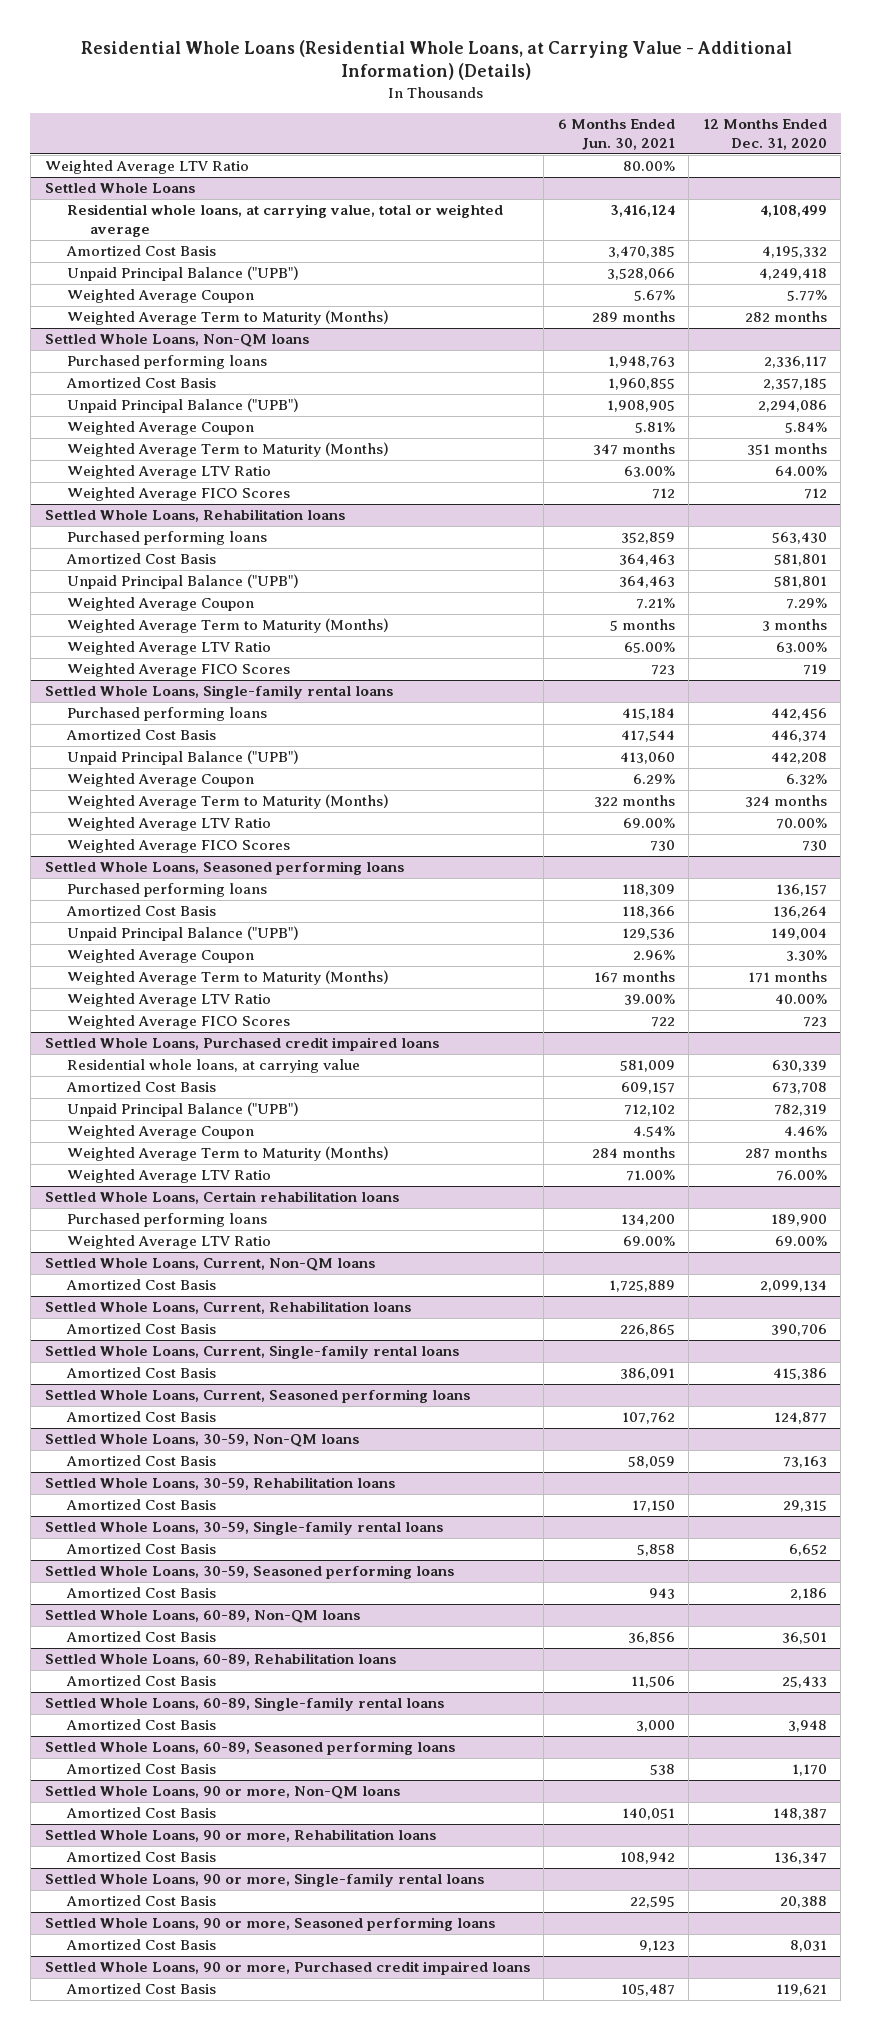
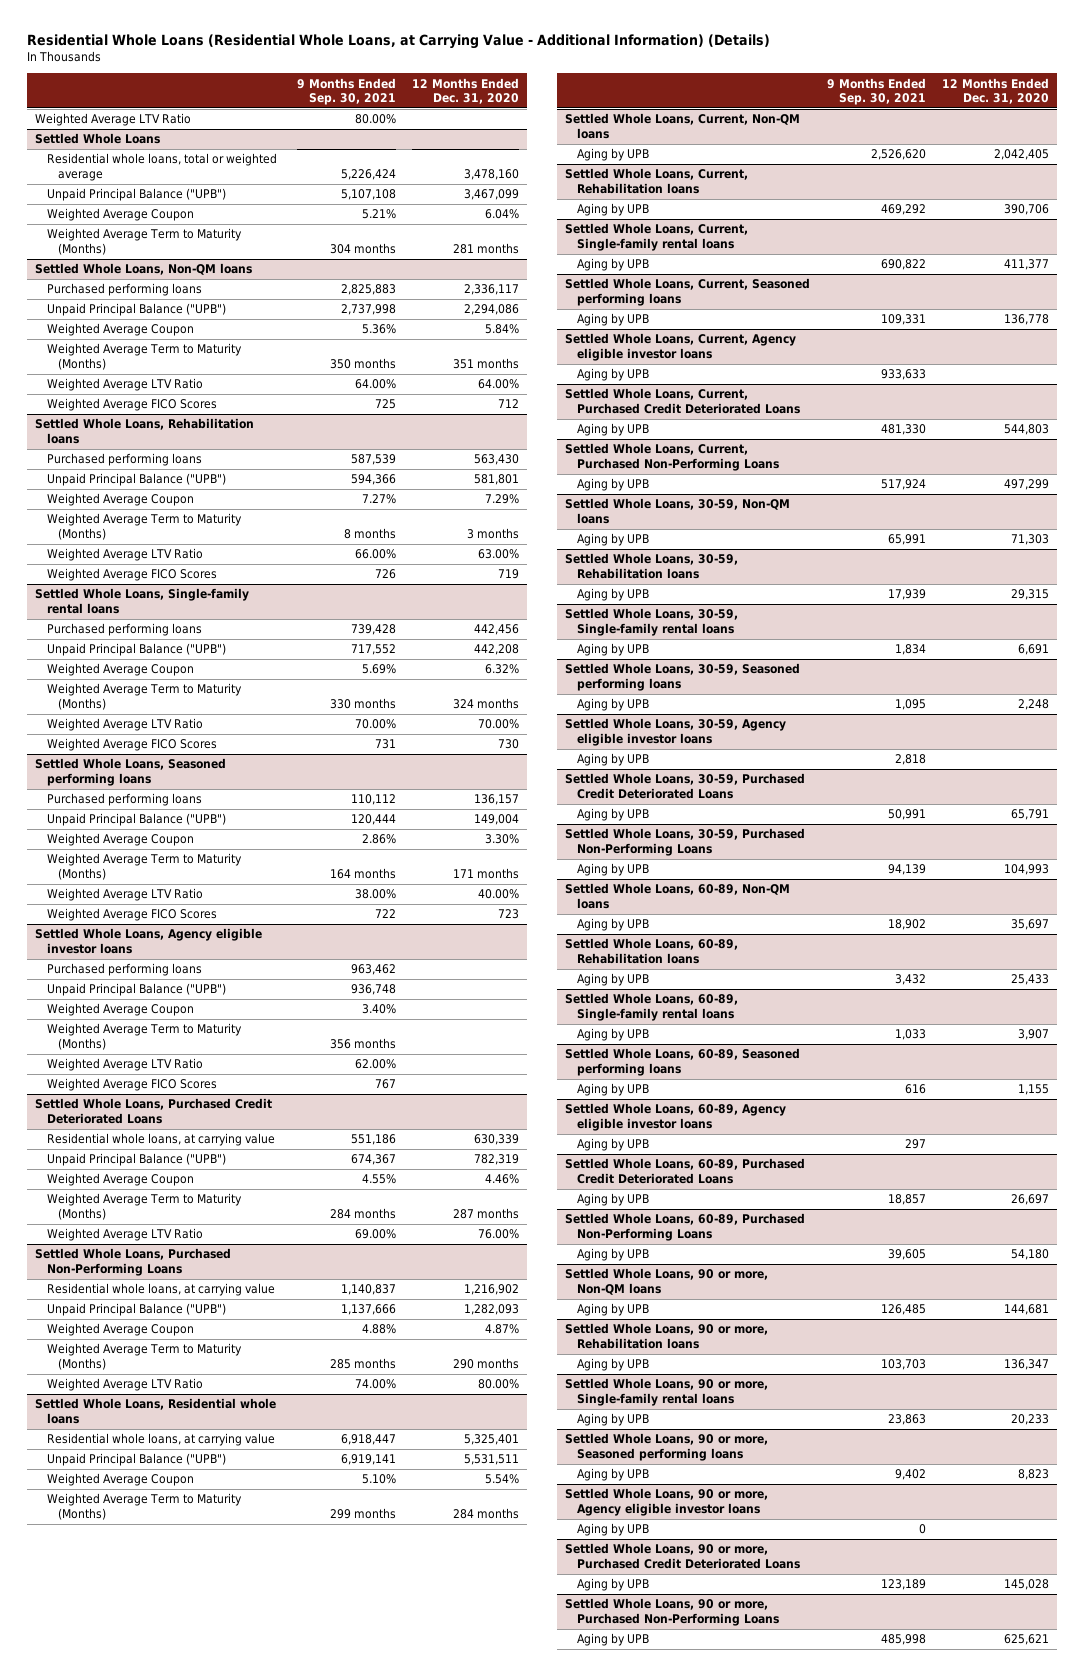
- | 6 Months Ended Jun. 30, 2021 | 12 Months Ended Dec. 31, 2020
+ | 9 Months Ended Sep. 30, 2021 | 12 Months Ended Dec. 31, 2020
@ Settled Whole Loans
- Residential whole loans, at carrying value, total or weighted average | 3,416,124 | 4,108,499
- Amortized Cost Basis | 3,470,385 | 4,195,332
- Unpaid Principal Balance ("UPB") | 3,528,066 | 4,249,418
- Weighted Average Coupon | 5.67% | 5.77%
- Weighted Average Term to Maturity (Months) | 289 months | 282 months
+ Residential whole loans, total or weighted average | 5,226,424 | 3,478,160
+ Unpaid Principal Balance ("UPB") | 5,107,108 | 3,467,099
+ Weighted Average Coupon | 5.21% | 6.04%
+ Weighted Average Term to Maturity (Months) | 304 months | 281 months
@ Settled Whole Loans, Non-QM loans
- Amortized Cost Basis | 1,960,855 | 2,357,185
@ Settled Whole Loans, Rehabilitation loans
- Amortized Cost Basis | 364,463 | 581,801
@ Settled Whole Loans, Single-family rental loans
- Amortized Cost Basis | 417,544 | 446,374
@ Settled Whole Loans, Seasoned performing loans
- Amortized Cost Basis | 118,366 | 136,264
- Settled Whole Loans, Purchased credit impaired loans
+ Settled Whole Loans, Agency eligible investor loans
+ Purchased performing loans | 963,462 |
+ Unpaid Principal Balance ("UPB") | 936,748 |
+ Weighted Average Coupon | 3.40% |
+ Weighted Average Term to Maturity (Months) | 356 months |
+ Weighted Average LTV Ratio | 62.00% |
+ Weighted Average FICO Scores | 767 |
+ Settled Whole Loans, Purchased Credit Deteriorated Loans
- Amortized Cost Basis | 609,157 | 673,708
- Settled Whole Loans, Certain rehabilitation loans
- Purchased performing loans | 134,200 | 189,900
- Weighted Average LTV Ratio | 69.00% | 69.00%
+ Settled Whole Loans, Purchased Non-Performing Loans
+ Residential whole loans, at carrying value | 1,140,837 | 1,216,902
+ Unpaid Principal Balance ("UPB") | 1,137,666 | 1,282,093
+ Weighted Average Coupon | 4.88% | 4.87%
+ Weighted Average Term to Maturity (Months) | 285 months | 290 months
+ Weighted Average LTV Ratio | 74.00% | 80.00%
+ Settled Whole Loans, Residential whole loans
+ Residential whole loans, at carrying value | 6,918,447 | 5,325,401
+ Unpaid Principal Balance ("UPB") | 6,919,141 | 5,531,511
+ Weighted Average Coupon | 5.10% | 5.54%
+ Weighted Average Term to Maturity (Months) | 299 months | 284 months
@ Settled Whole Loans, Current, Non-QM loans
- Amortized Cost Basis | 1,725,889 | 2,099,134
+ Aging by UPB | 2,526,620 | 2,042,405
@ Settled Whole Loans, Current, Rehabilitation loans
- Amortized Cost Basis | 226,865 | 390,706
+ Aging by UPB | 469,292 | 390,706
@ Settled Whole Loans, Current, Single-family rental loans
- Amortized Cost Basis | 386,091 | 415,386
+ Aging by UPB | 690,822 | 411,377
@ Settled Whole Loans, Current, Seasoned performing loans
- Amortized Cost Basis | 107,762 | 124,877
+ Aging by UPB | 109,331 | 136,778
+ Settled Whole Loans, Current, Agency eligible investor loans
+ Aging by UPB | 933,633 |
+ Settled Whole Loans, Current, Purchased Credit Deteriorated Loans
+ Aging by UPB | 481,330 | 544,803
+ Settled Whole Loans, Current, Purchased Non-Performing Loans
+ Aging by UPB | 517,924 | 497,299
@ Settled Whole Loans, 30-59, Non-QM loans
- Amortized Cost Basis | 58,059 | 73,163
+ Aging by UPB | 65,991 | 71,303
@ Settled Whole Loans, 30-59, Rehabilitation loans
- Amortized Cost Basis | 17,150 | 29,315
+ Aging by UPB | 17,939 | 29,315
@ Settled Whole Loans, 30-59, Single-family rental loans
- Amortized Cost Basis | 5,858 | 6,652
+ Aging by UPB | 1,834 | 6,691
@ Settled Whole Loans, 30-59, Seasoned performing loans
- Amortized Cost Basis | 943 | 2,186
+ Aging by UPB | 1,095 | 2,248
+ Settled Whole Loans, 30-59, Agency eligible investor loans
+ Aging by UPB | 2,818 |
+ Settled Whole Loans, 30-59, Purchased Credit Deteriorated Loans
+ Aging by UPB | 50,991 | 65,791
+ Settled Whole Loans, 30-59, Purchased Non-Performing Loans
+ Aging by UPB | 94,139 | 104,993
@ Settled Whole Loans, 60-89, Non-QM loans
- Amortized Cost Basis | 36,856 | 36,501
+ Aging by UPB | 18,902 | 35,697
@ Settled Whole Loans, 60-89, Rehabilitation loans
- Amortized Cost Basis | 11,506 | 25,433
+ Aging by UPB | 3,432 | 25,433
@ Settled Whole Loans, 60-89, Single-family rental loans
- Amortized Cost Basis | 3,000 | 3,948
+ Aging by UPB | 1,033 | 3,907
@ Settled Whole Loans, 60-89, Seasoned performing loans
- Amortized Cost Basis | 538 | 1,170
+ Aging by UPB | 616 | 1,155
+ Settled Whole Loans, 60-89, Agency eligible investor loans
+ Aging by UPB | 297 |
+ Settled Whole Loans, 60-89, Purchased Credit Deteriorated Loans
+ Aging by UPB | 18,857 | 26,697
+ Settled Whole Loans, 60-89, Purchased Non-Performing Loans
+ Aging by UPB | 39,605 | 54,180
@ Settled Whole Loans, 90 or more, Non-QM loans
- Amortized Cost Basis | 140,051 | 148,387
+ Aging by UPB | 126,485 | 144,681
@ Settled Whole Loans, 90 or more, Rehabilitation loans
- Amortized Cost Basis | 108,942 | 136,347
+ Aging by UPB | 103,703 | 136,347
@ Settled Whole Loans, 90 or more, Single-family rental loans
- Amortized Cost Basis | 22,595 | 20,388
+ Aging by UPB | 23,863 | 20,233
@ Settled Whole Loans, 90 or more, Seasoned performing loans
- Amortized Cost Basis | 9,123 | 8,031
- Settled Whole Loans, 90 or more, Purchased credit impaired loans
- Amortized Cost Basis | 105,487 | 119,621
@ Settled Whole Loans, 90 or more, Seasoned performing loans
+ Aging by UPB | 9,402 | 8,823
+ Settled Whole Loans, 90 or more, Agency eligible investor loans
+ Aging by UPB | 0 |
+ Settled Whole Loans, 90 or more, Purchased Credit Deteriorated Loans
+ Aging by UPB | 123,189 | 145,028
+ Settled Whole Loans, 90 or more, Purchased Non-Performing Loans
+ Aging by UPB | 485,998 | 625,621

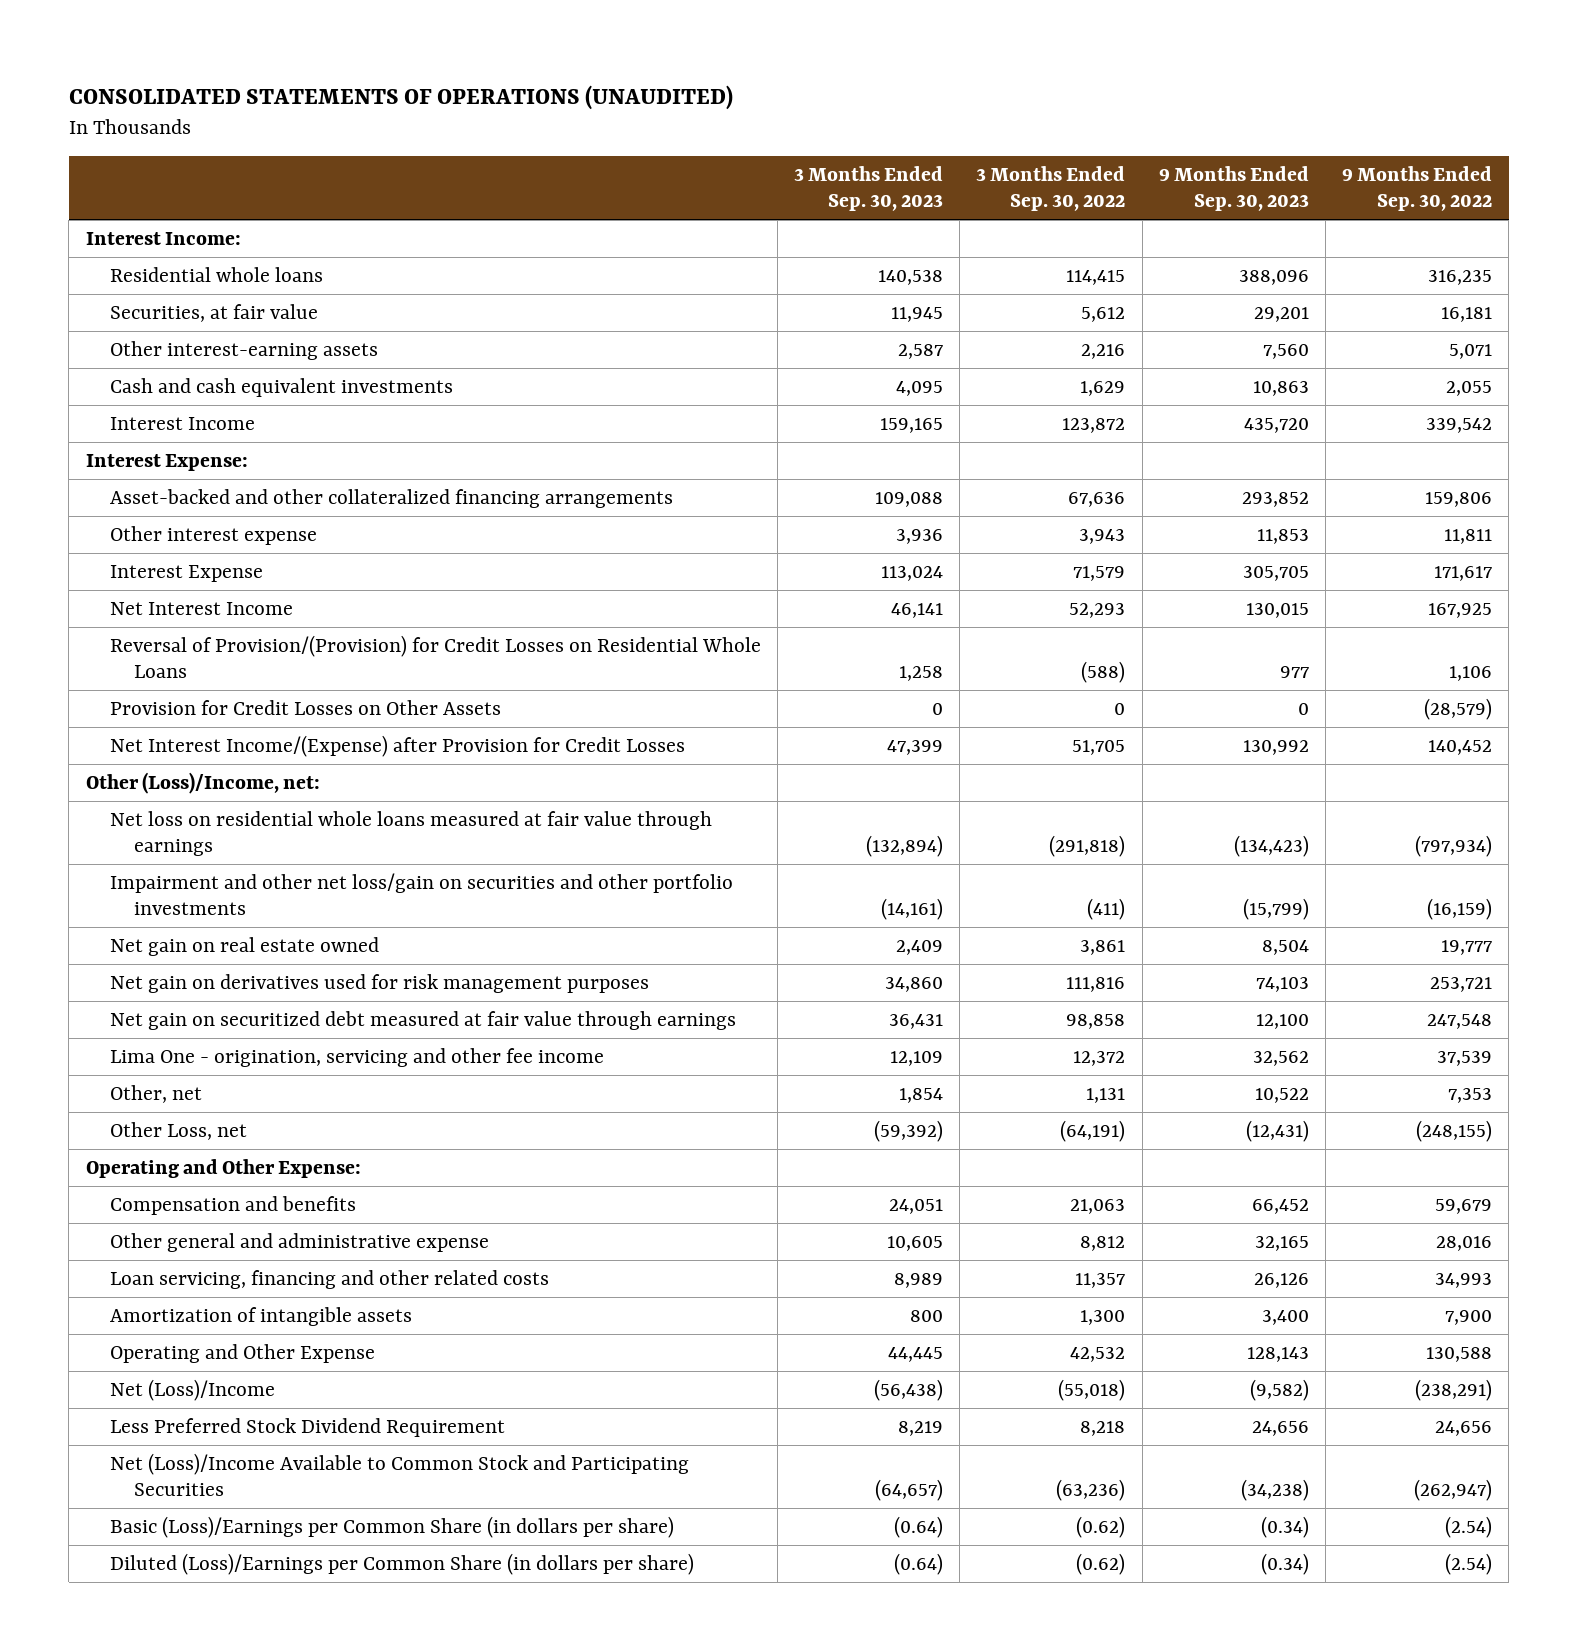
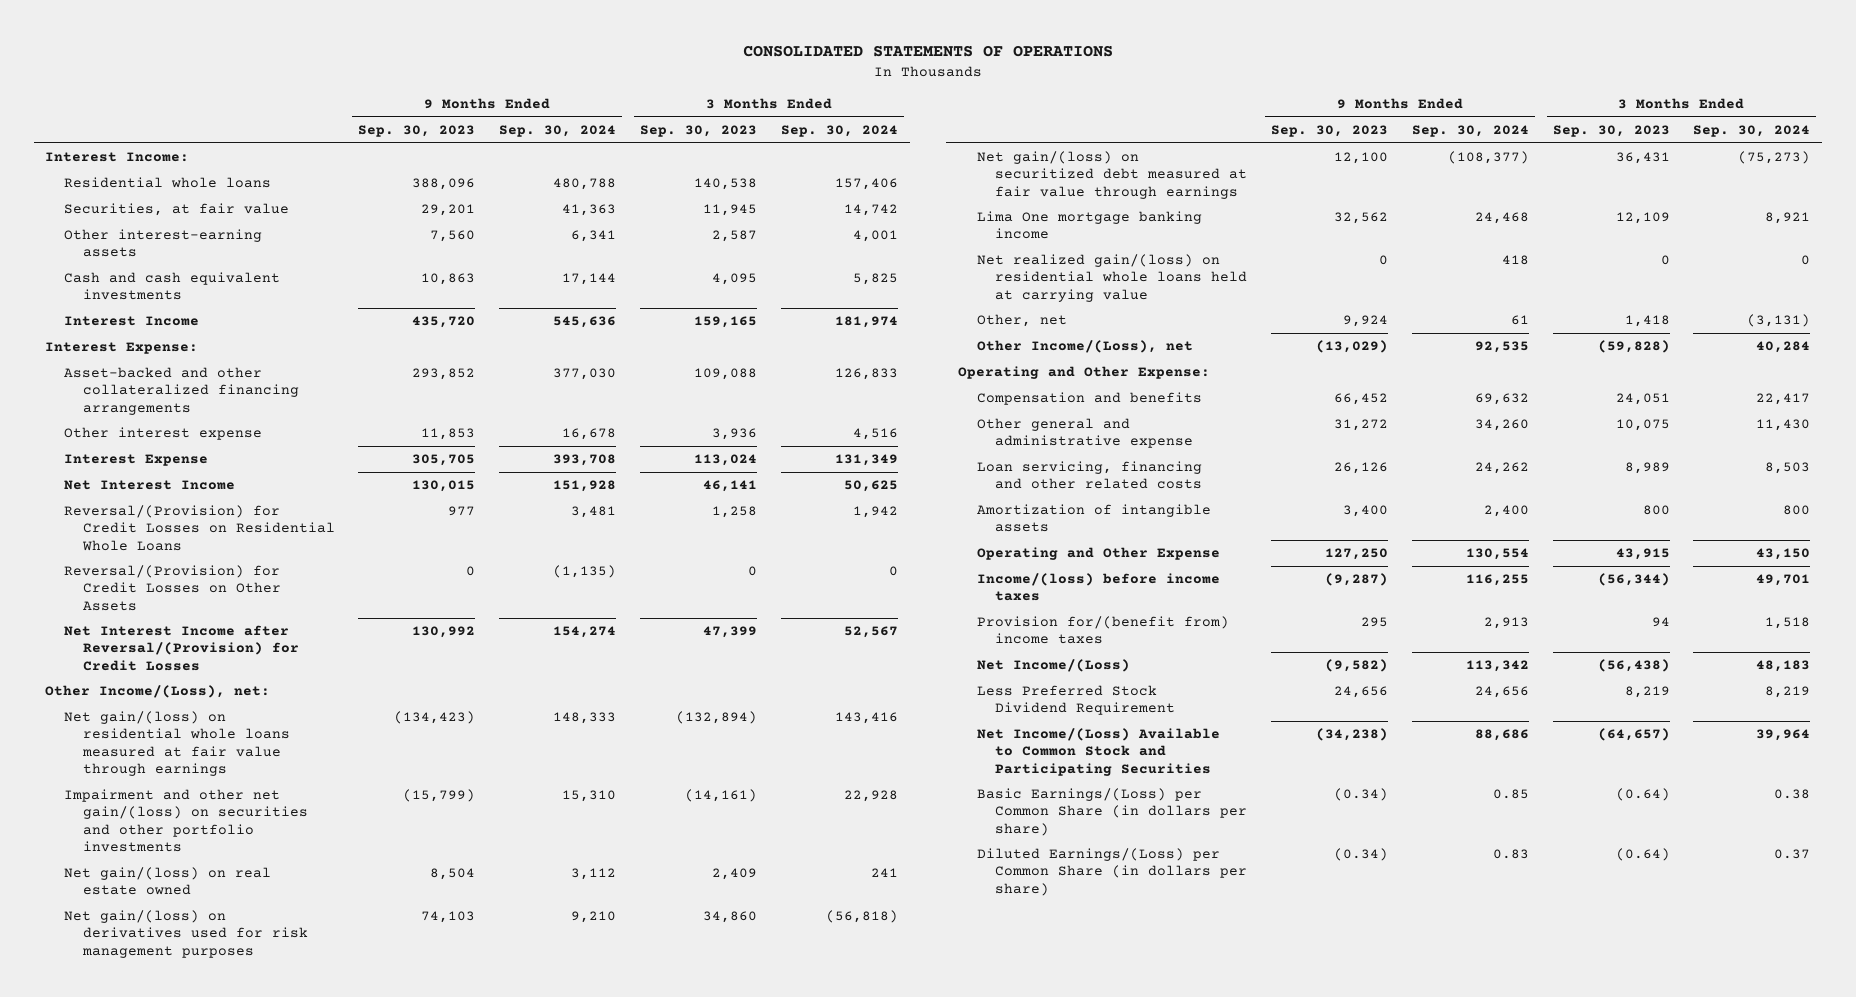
- CONSOLIDATED STATEMENTS OF OPERATIONS (UNAUDITED)
+ CONSOLIDATED STATEMENTS OF OPERATIONS
- | 3 Months Ended Sep. 30, 2023 | 3 Months Ended Sep. 30, 2022 | 9 Months Ended Sep. 30, 2023 | 9 Months Ended Sep. 30, 2022
+ | 9 Months Ended Sep. 30, 2023 | 9 Months Ended Sep. 30, 2024 | 3 Months Ended Sep. 30, 2023 | 3 Months Ended Sep. 30, 2024
- Reversal of Provision/(Provision) for Credit Losses on Residential Whole Loans | 1,258 | (588) | 977 | 1,106
- Provision for Credit Losses on Other Assets | 0 | 0 | 0 | (28,579)
- Net Interest Income/(Expense) after Provision for Credit Losses | 47,399 | 51,705 | 130,992 | 140,452
- Other (Loss)/Income, net:
- Net loss on residential whole loans measured at fair value through earnings | (132,894) | (291,818) | (134,423) | (797,934)
- Impairment and other net loss/gain on securities and other portfolio investments | (14,161) | (411) | (15,799) | (16,159)
- Net gain on real estate owned | 2,409 | 3,861 | 8,504 | 19,777
- Net gain on derivatives used for risk management purposes | 34,860 | 111,816 | 74,103 | 253,721
- Net gain on securitized debt measured at fair value through earnings | 36,431 | 98,858 | 12,100 | 247,548
- Lima One - origination, servicing and other fee income | 12,109 | 12,372 | 32,562 | 37,539
- Other, net | 1,854 | 1,131 | 10,522 | 7,353
- Other Loss, net | (59,392) | (64,191) | (12,431) | (248,155)
+ Reversal/(Provision) for Credit Losses on Residential Whole Loans | 977 | 3,481 | 1,258 | 1,942
+ Reversal/(Provision) for Credit Losses on Other Assets | 0 | (1,135) | 0 | 0
+ Net Interest Income after Reversal/(Provision) for Credit Losses | 130,992 | 154,274 | 47,399 | 52,567
+ Other Income/(Loss), net:
+ Net gain/(loss) on residential whole loans measured at fair value through earnings | (134,423) | 148,333 | (132,894) | 143,416
+ Impairment and other net gain/(loss) on securities and other portfolio investments | (15,799) | 15,310 | (14,161) | 22,928
+ Net gain/(loss) on real estate owned | 8,504 | 3,112 | 2,409 | 241
+ Net gain/(loss) on derivatives used for risk management purposes | 74,103 | 9,210 | 34,860 | (56,818)
+ Net gain/(loss) on securitized debt measured at fair value through earnings | 12,100 | (108,377) | 36,431 | (75,273)
+ Lima One mortgage banking income | 32,562 | 24,468 | 12,109 | 8,921
+ Net realized gain/(loss) on residential whole loans held at carrying value | 0 | 418 | 0 | 0
+ Other, net | 9,924 | 61 | 1,418 | (3,131)
+ Other Income/(Loss), net | (13,029) | 92,535 | (59,828) | 40,284
- Other general and administrative expense | 10,605 | 8,812 | 32,165 | 28,016
+ Other general and administrative expense | 31,272 | 34,260 | 10,075 | 11,430
- Operating and Other Expense | 44,445 | 42,532 | 128,143 | 130,588
- Net (Loss)/Income | (56,438) | (55,018) | (9,582) | (238,291)
+ Operating and Other Expense | 127,250 | 130,554 | 43,915 | 43,150
+ Income/(loss) before income taxes | (9,287) | 116,255 | (56,344) | 49,701
+ Provision for/(benefit from) income taxes | 295 | 2,913 | 94 | 1,518
+ Net Income/(Loss) | (9,582) | 113,342 | (56,438) | 48,183
- Net (Loss)/Income Available to Common Stock and Participating Securities | (64,657) | (63,236) | (34,238) | (262,947)
- Basic (Loss)/Earnings per Common Share (in dollars per share) | (0.64) | (0.62) | (0.34) | (2.54)
- Diluted (Loss)/Earnings per Common Share (in dollars per share) | (0.64) | (0.62) | (0.34) | (2.54)
+ Net Income/(Loss) Available to Common Stock and Participating Securities | (34,238) | 88,686 | (64,657) | 39,964
+ Basic Earnings/(Loss) per Common Share (in dollars per share) | (0.34) | 0.85 | (0.64) | 0.38
+ Diluted Earnings/(Loss) per Common Share (in dollars per share) | (0.34) | 0.83 | (0.64) | 0.37

